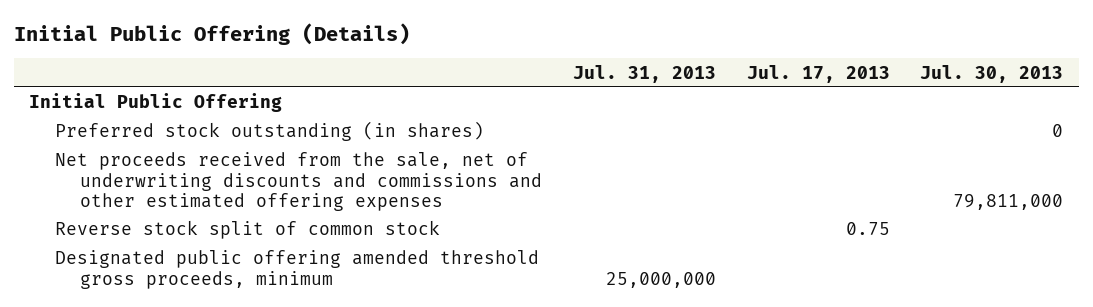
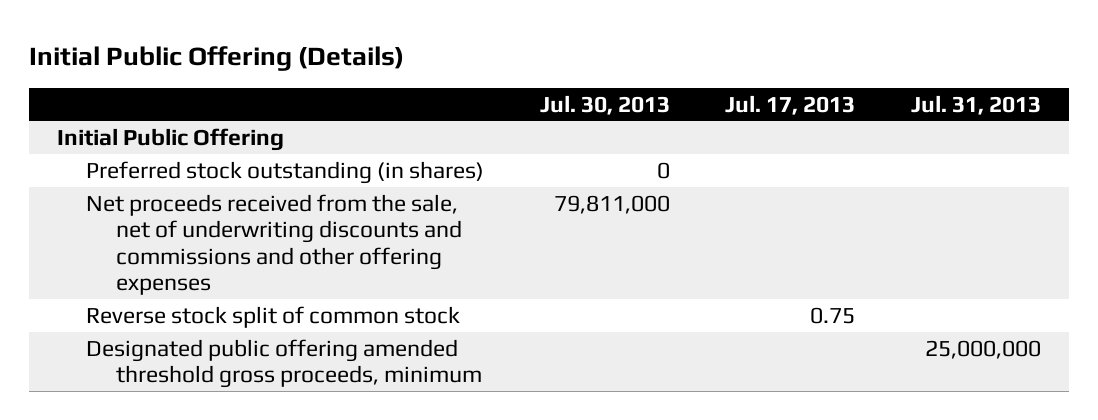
- | Jul. 31, 2013 | Jul. 17, 2013 | Jul. 30, 2013
+ | Jul. 30, 2013 | Jul. 17, 2013 | Jul. 31, 2013
- Net proceeds received from the sale, net of underwriting discounts and commissions and other estimated offering expenses | | | 79,811,000
+ Net proceeds received from the sale, net of underwriting discounts and commissions and other offering expenses | 79,811,000 | |

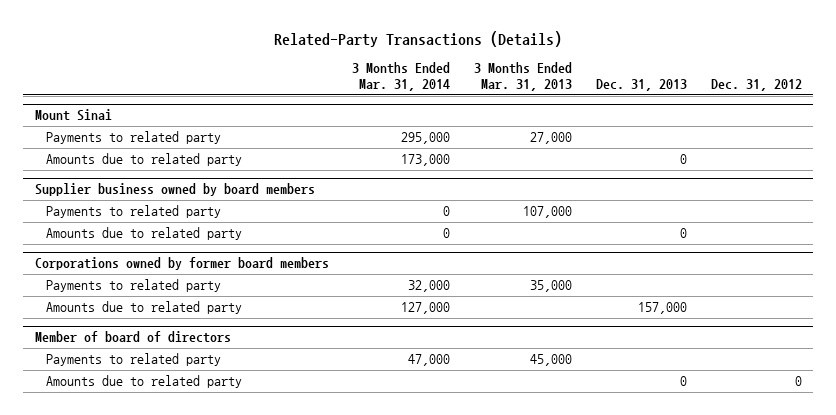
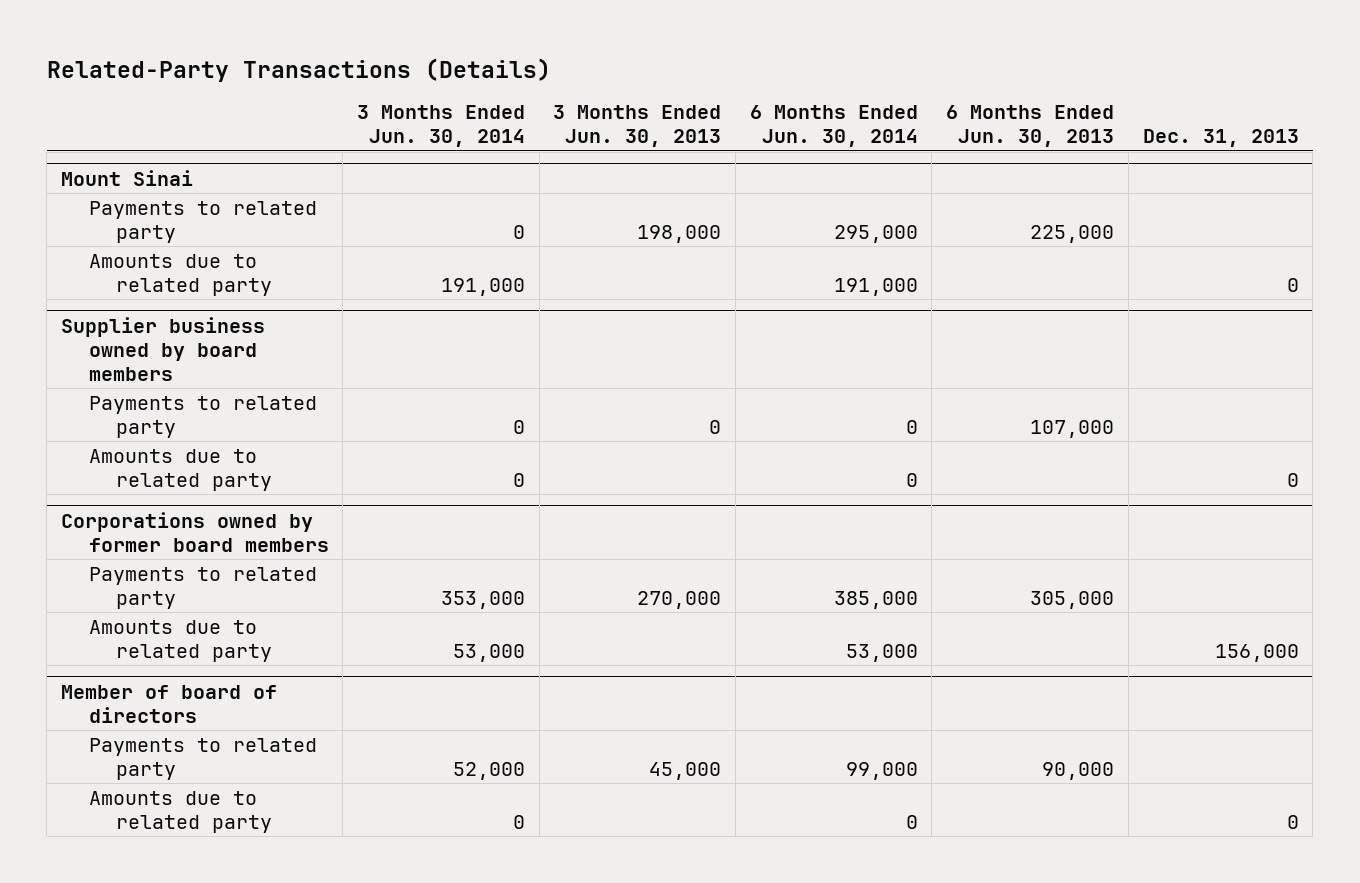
- | 3 Months Ended Mar. 31, 2014 | 3 Months Ended Mar. 31, 2013 | Dec. 31, 2013 | Dec. 31, 2012
+ | 3 Months Ended Jun. 30, 2014 | 3 Months Ended Jun. 30, 2013 | 6 Months Ended Jun. 30, 2014 | 6 Months Ended Jun. 30, 2013 | Dec. 31, 2013
@ Corporations owned by former board members
- Amounts due to related party | 127,000 | | 157,000 |
+ Amounts due to related party | 53,000 | | 53,000 | | 156,000

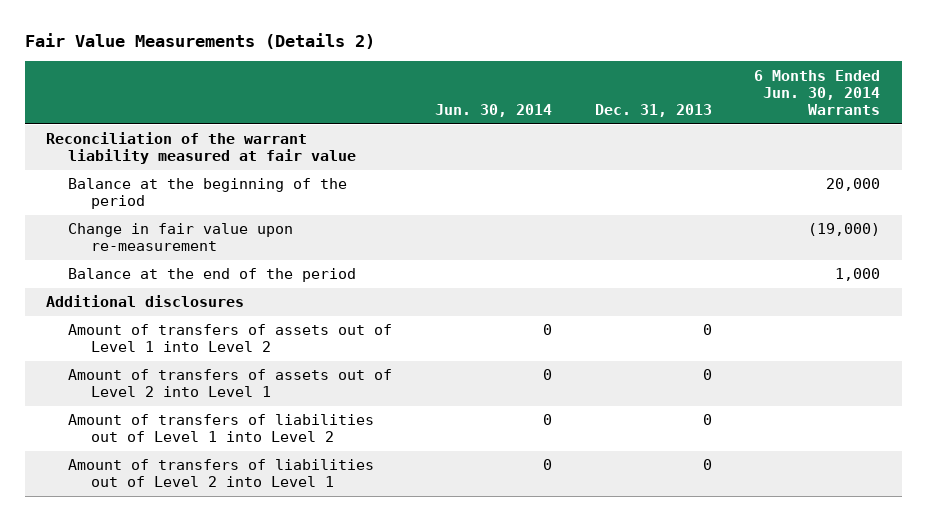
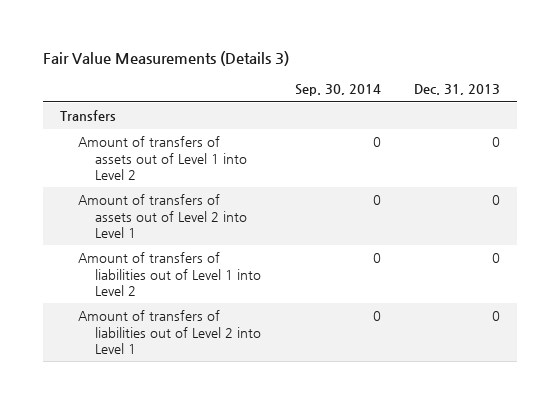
- Fair Value Measurements (Details 2)
+ Fair Value Measurements (Details 3)
- | Jun. 30, 2014 | Dec. 31, 2013 | 6 Months Ended Jun. 30, 2014 Warrants
+ | Sep. 30, 2014 | Dec. 31, 2013
- Reconciliation of the warrant liability measured at fair value
- Balance at the beginning of the period | | | 20,000
- Change in fair value upon re-measurement | | | (19,000)
- Balance at the end of the period | | | 1,000
- Additional disclosures
+ Transfers

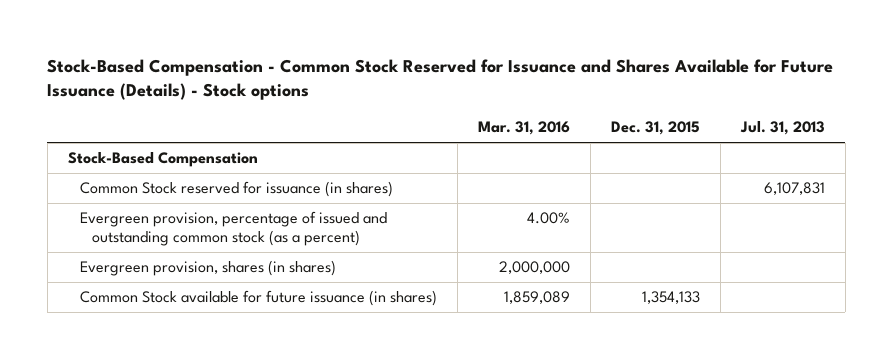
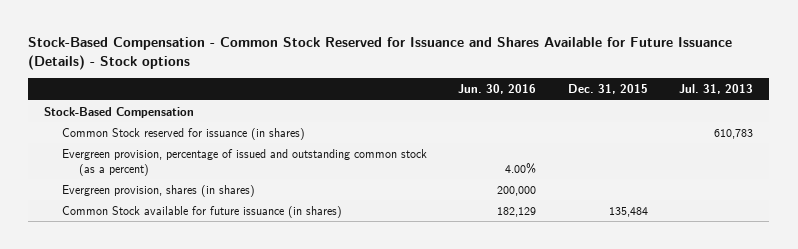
- | Mar. 31, 2016 | Dec. 31, 2015 | Jul. 31, 2013
+ | Jun. 30, 2016 | Dec. 31, 2015 | Jul. 31, 2013
- Common Stock reserved for issuance (in shares) | | | 6,107,831
+ Common Stock reserved for issuance (in shares) | | | 610,783
- Common Stock available for future issuance (in shares) | 1,859,089 | 1,354,133 |
+ Common Stock available for future issuance (in shares) | 182,129 | 135,484 |

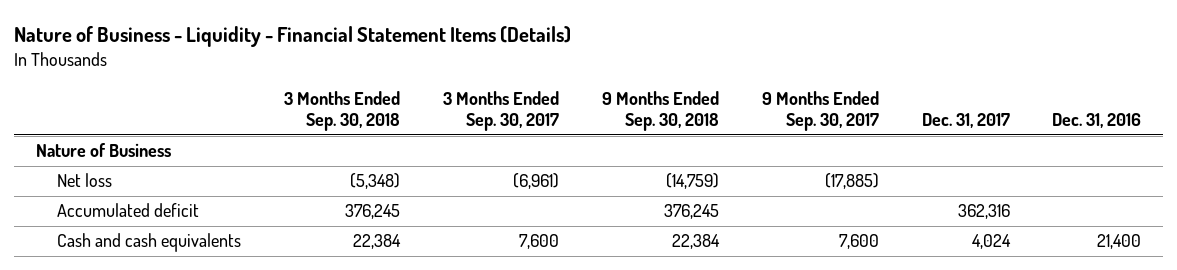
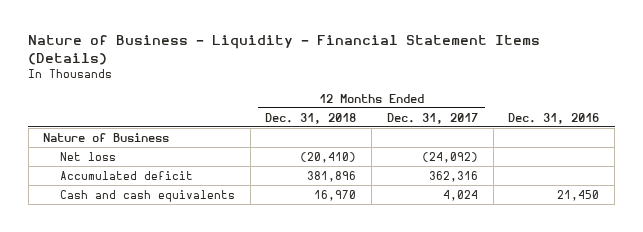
- | 3 Months Ended Sep. 30, 2018 | 3 Months Ended Sep. 30, 2017 | 9 Months Ended Sep. 30, 2018 | 9 Months Ended Sep. 30, 2017 | Dec. 31, 2017 | Dec. 31, 2016
+ | 12 Months Ended Dec. 31, 2018 | 12 Months Ended Dec. 31, 2017 | Dec. 31, 2016
- Cash and cash equivalents | 22,384 | 7,600 | 22,384 | 7,600 | 4,024 | 21,400
+ Cash and cash equivalents | 16,970 | 4,024 | 21,450

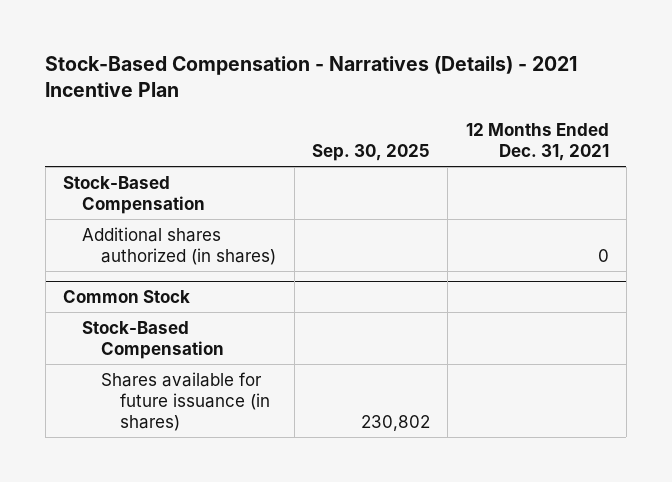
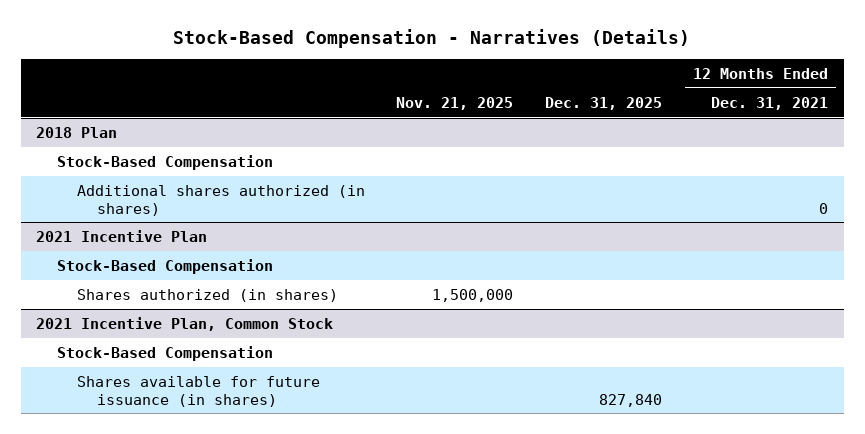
- Stock-Based Compensation - Narratives (Details) - 2021 Incentive Plan
+ Stock-Based Compensation - Narratives (Details)
- | Sep. 30, 2025 | 12 Months Ended Dec. 31, 2021
+ | Nov. 21, 2025 | Dec. 31, 2025 | 12 Months Ended Dec. 31, 2021
- Stock-Based Compensation
- Additional shares authorized (in shares) | | 0
- Common Stock
+ 2018 Plan
+ Stock-Based Compensation
+ Additional shares authorized (in shares) | | | 0
+ 2021 Incentive Plan
- Shares available for future issuance (in shares) | 230,802 |
+ Shares authorized (in shares) | 1,500,000 | |
+ 2021 Incentive Plan, Common Stock
+ Stock-Based Compensation
+ Shares available for future issuance (in shares) | | 827,840 |

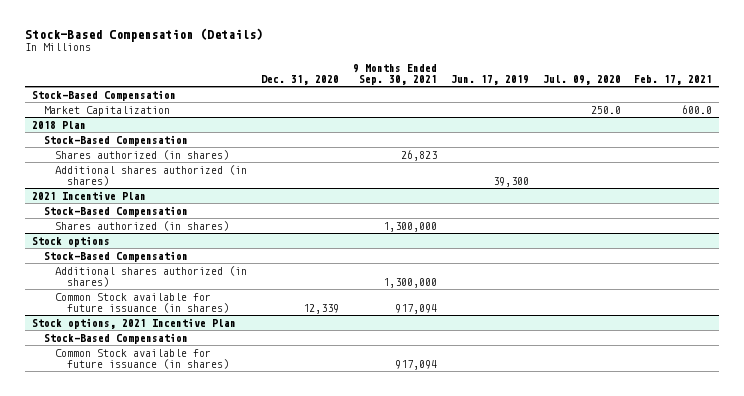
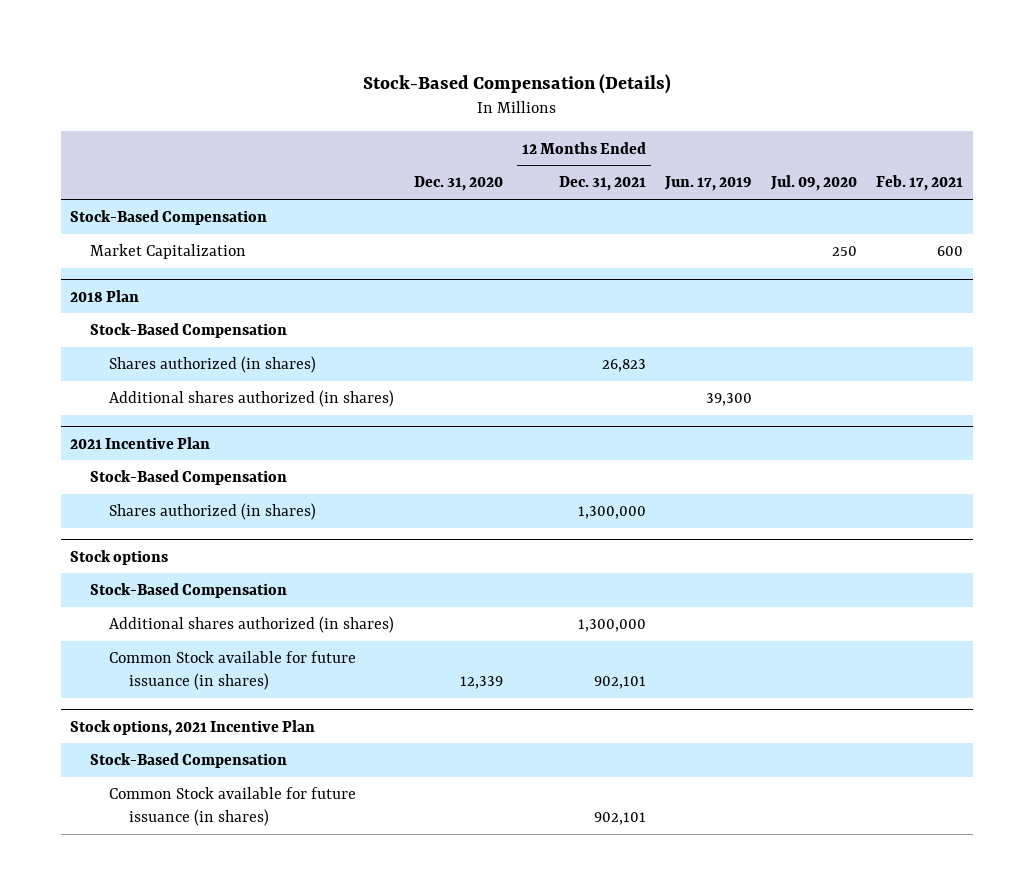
- | Dec. 31, 2020 | 9 Months Ended Sep. 30, 2021 | Jun. 17, 2019 | Jul. 09, 2020 | Feb. 17, 2021
+ | Dec. 31, 2020 | 12 Months Ended Dec. 31, 2021 | Jun. 17, 2019 | Jul. 09, 2020 | Feb. 17, 2021
- Market Capitalization | | | | 250.0 | 600.0
+ Market Capitalization | | | | 250 | 600

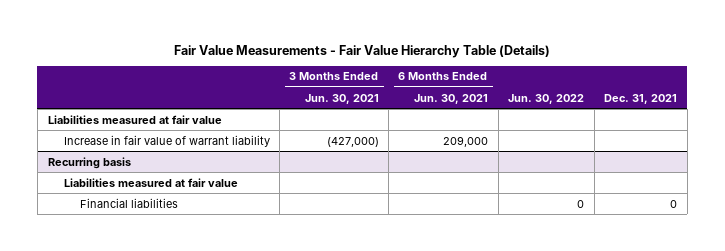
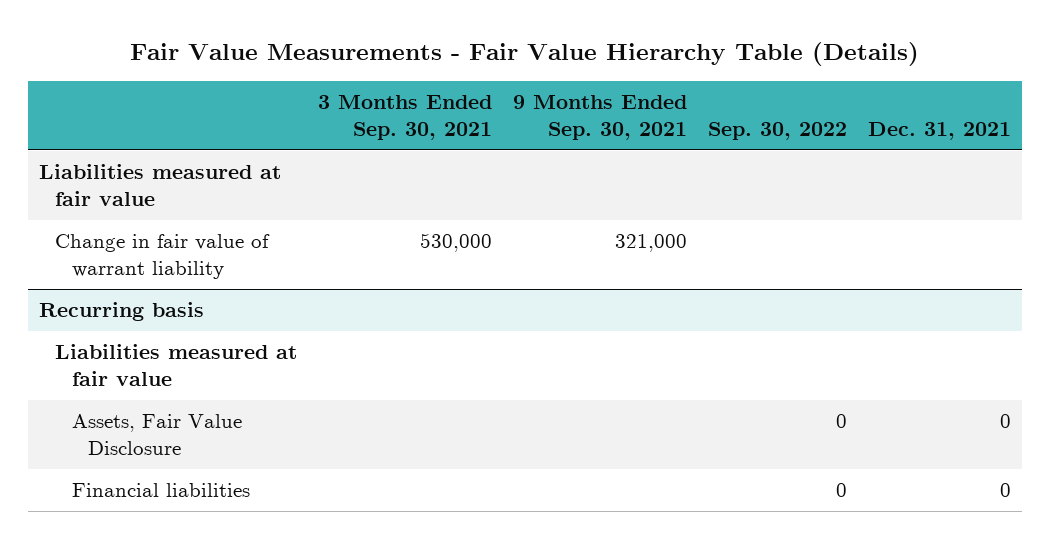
- | 3 Months Ended Jun. 30, 2021 | 6 Months Ended Jun. 30, 2021 | Jun. 30, 2022 | Dec. 31, 2021
+ | 3 Months Ended Sep. 30, 2021 | 9 Months Ended Sep. 30, 2021 | Sep. 30, 2022 | Dec. 31, 2021
- Increase in fair value of warrant liability | (427,000) | 209,000 | |
+ Change in fair value of warrant liability | 530,000 | 321,000 | |
@ Recurring basis
+ Assets, Fair Value Disclosure | | | 0 | 0

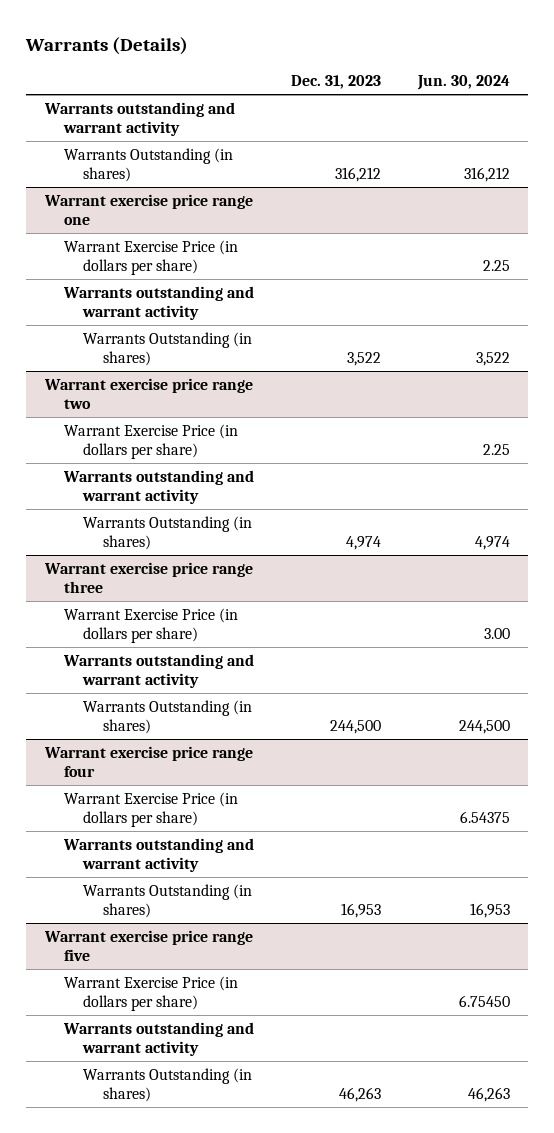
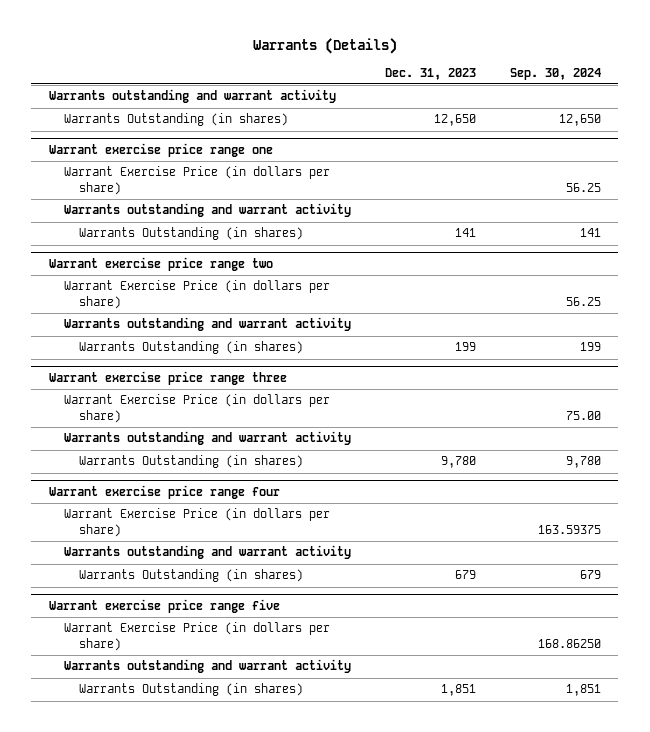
- | Dec. 31, 2023 | Jun. 30, 2024
+ | Dec. 31, 2023 | Sep. 30, 2024
- Warrants Outstanding (in shares) | 316,212 | 316,212
+ Warrants Outstanding (in shares) | 12,650 | 12,650
@ Warrant exercise price range one
- Warrants Outstanding (in shares) | 3,522 | 3,522
+ Warrants Outstanding (in shares) | 141 | 141
@ Warrant exercise price range two
- Warrants Outstanding (in shares) | 4,974 | 4,974
+ Warrants Outstanding (in shares) | 199 | 199
@ Warrant exercise price range three
- Warrants Outstanding (in shares) | 244,500 | 244,500
+ Warrants Outstanding (in shares) | 9,780 | 9,780
@ Warrant exercise price range four
- Warrants Outstanding (in shares) | 16,953 | 16,953
+ Warrants Outstanding (in shares) | 679 | 679
@ Warrant exercise price range five
- Warrants Outstanding (in shares) | 46,263 | 46,263
+ Warrants Outstanding (in shares) | 1,851 | 1,851

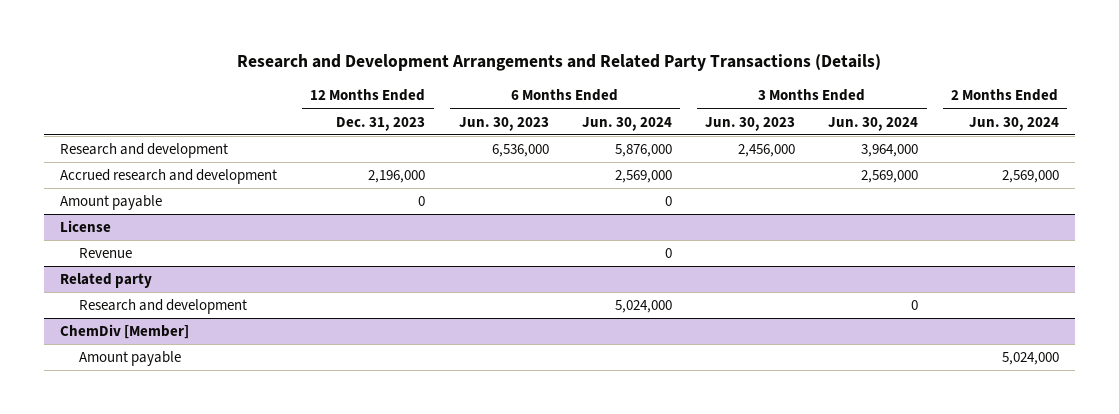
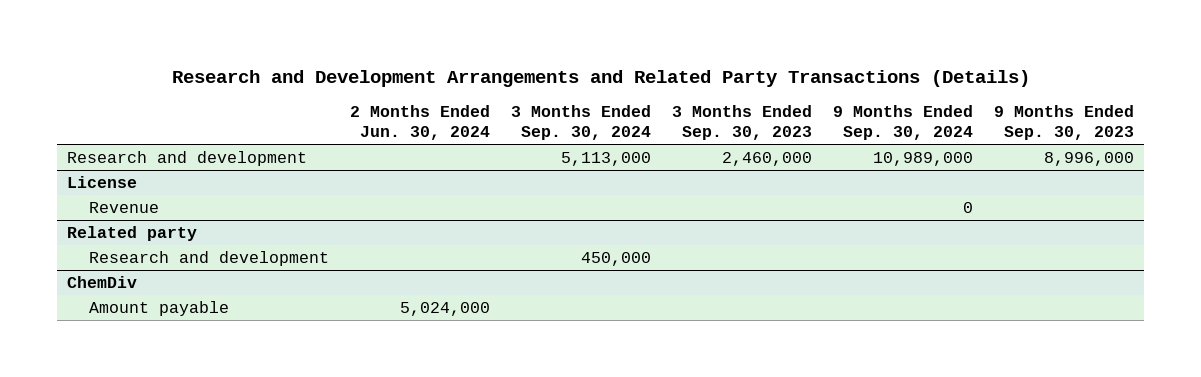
- | 12 Months Ended Dec. 31, 2023 | 6 Months Ended Jun. 30, 2023 | 6 Months Ended Jun. 30, 2024 | 3 Months Ended Jun. 30, 2023 | 3 Months Ended Jun. 30, 2024 | 2 Months Ended Jun. 30, 2024
+ | 2 Months Ended Jun. 30, 2024 | 3 Months Ended Sep. 30, 2024 | 3 Months Ended Sep. 30, 2023 | 9 Months Ended Sep. 30, 2024 | 9 Months Ended Sep. 30, 2023
- Accrued research and development | 2,196,000 | | 2,569,000 | | 2,569,000 | 2,569,000
- Amount payable | 0 | | 0 | | |
- ChemDiv [Member]
+ ChemDiv

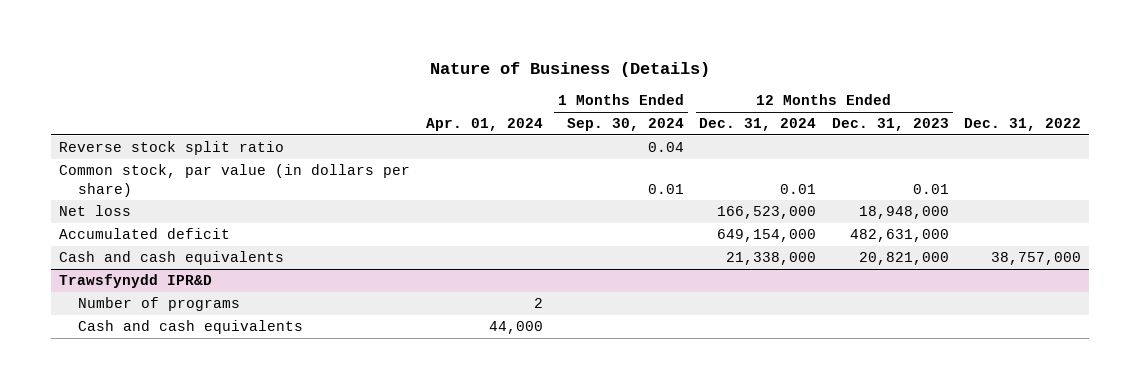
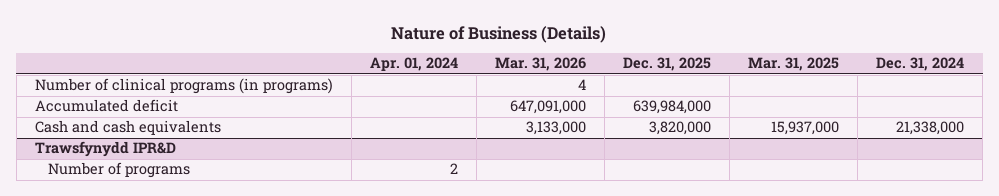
- | Apr. 01, 2024 | 1 Months Ended Sep. 30, 2024 | 12 Months Ended Dec. 31, 2024 | 12 Months Ended Dec. 31, 2023 | Dec. 31, 2022
+ | Apr. 01, 2024 | Mar. 31, 2026 | Dec. 31, 2025 | Mar. 31, 2025 | Dec. 31, 2024
- Reverse stock split ratio | | 0.04 | | |
- Common stock, par value (in dollars per share) | | 0.01 | 0.01 | 0.01 |
- Net loss | | | 166,523,000 | 18,948,000 |
+ Number of clinical programs (in programs) | | 4 | | |
@ Trawsfynydd IPR&D
- Cash and cash equivalents | 44,000 | | | |

